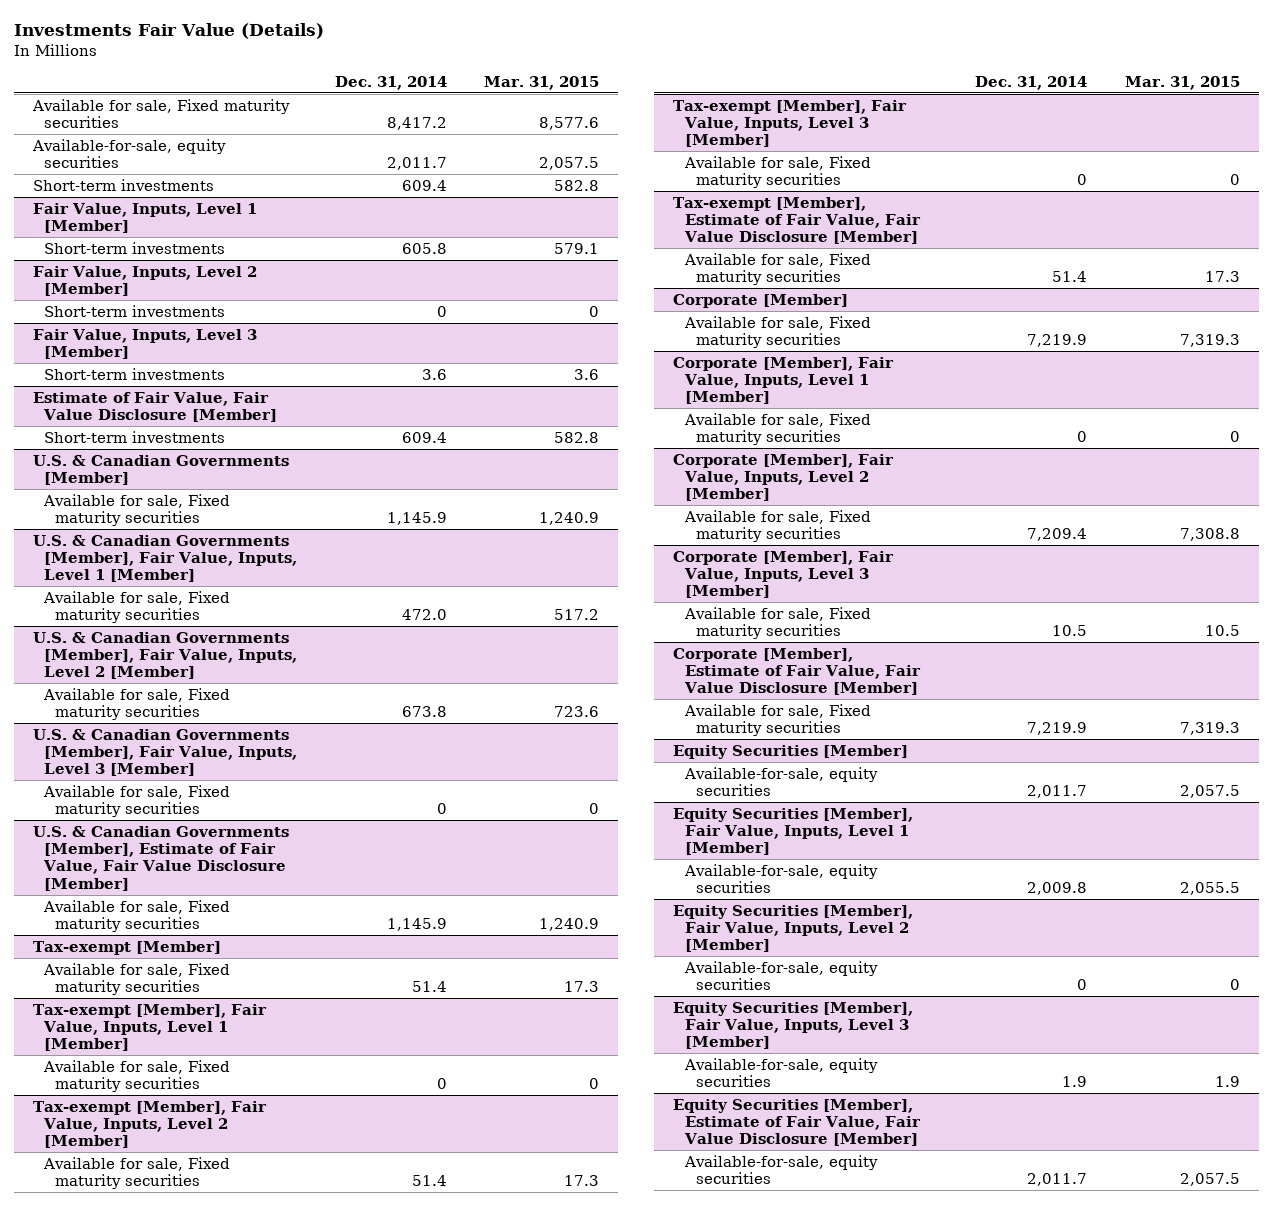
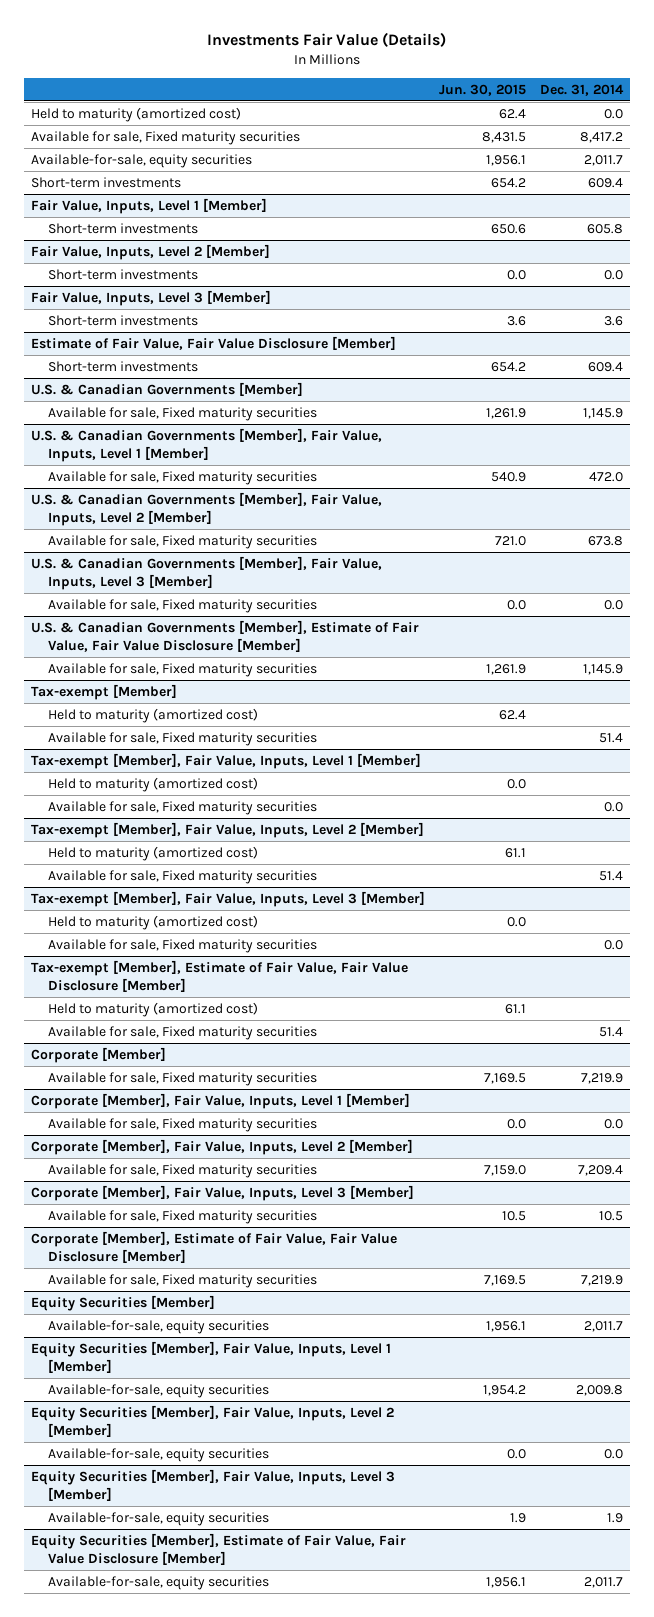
- | Dec. 31, 2014 | Mar. 31, 2015
+ | Jun. 30, 2015 | Dec. 31, 2014
+ Held to maturity (amortized cost) | 62.4 | 0.0
@ Fair Value, Inputs, Level 2 [Member]
- Short-term investments | 0 | 0
+ Short-term investments | 0.0 | 0.0
@ U.S. & Canadian Governments [Member], Fair Value, Inputs, Level 3 [Member]
- Available for sale, Fixed maturity securities | 0 | 0
+ Available for sale, Fixed maturity securities | 0.0 | 0.0
@ Tax-exempt [Member]
+ Held to maturity (amortized cost) | 62.4 |
@ Tax-exempt [Member], Fair Value, Inputs, Level 1 [Member]
- Available for sale, Fixed maturity securities | 0 | 0
+ Held to maturity (amortized cost) | 0.0 |
+ Available for sale, Fixed maturity securities | | 0.0
@ Tax-exempt [Member], Fair Value, Inputs, Level 2 [Member]
+ Held to maturity (amortized cost) | 61.1 |
@ Tax-exempt [Member], Fair Value, Inputs, Level 3 [Member]
- Available for sale, Fixed maturity securities | 0 | 0
+ Held to maturity (amortized cost) | 0.0 |
+ Available for sale, Fixed maturity securities | | 0.0
@ Tax-exempt [Member], Estimate of Fair Value, Fair Value Disclosure [Member]
+ Held to maturity (amortized cost) | 61.1 |
@ Corporate [Member], Fair Value, Inputs, Level 1 [Member]
- Available for sale, Fixed maturity securities | 0 | 0
+ Available for sale, Fixed maturity securities | 0.0 | 0.0
@ Equity Securities [Member], Fair Value, Inputs, Level 2 [Member]
- Available-for-sale, equity securities | 0 | 0
+ Available-for-sale, equity securities | 0.0 | 0.0

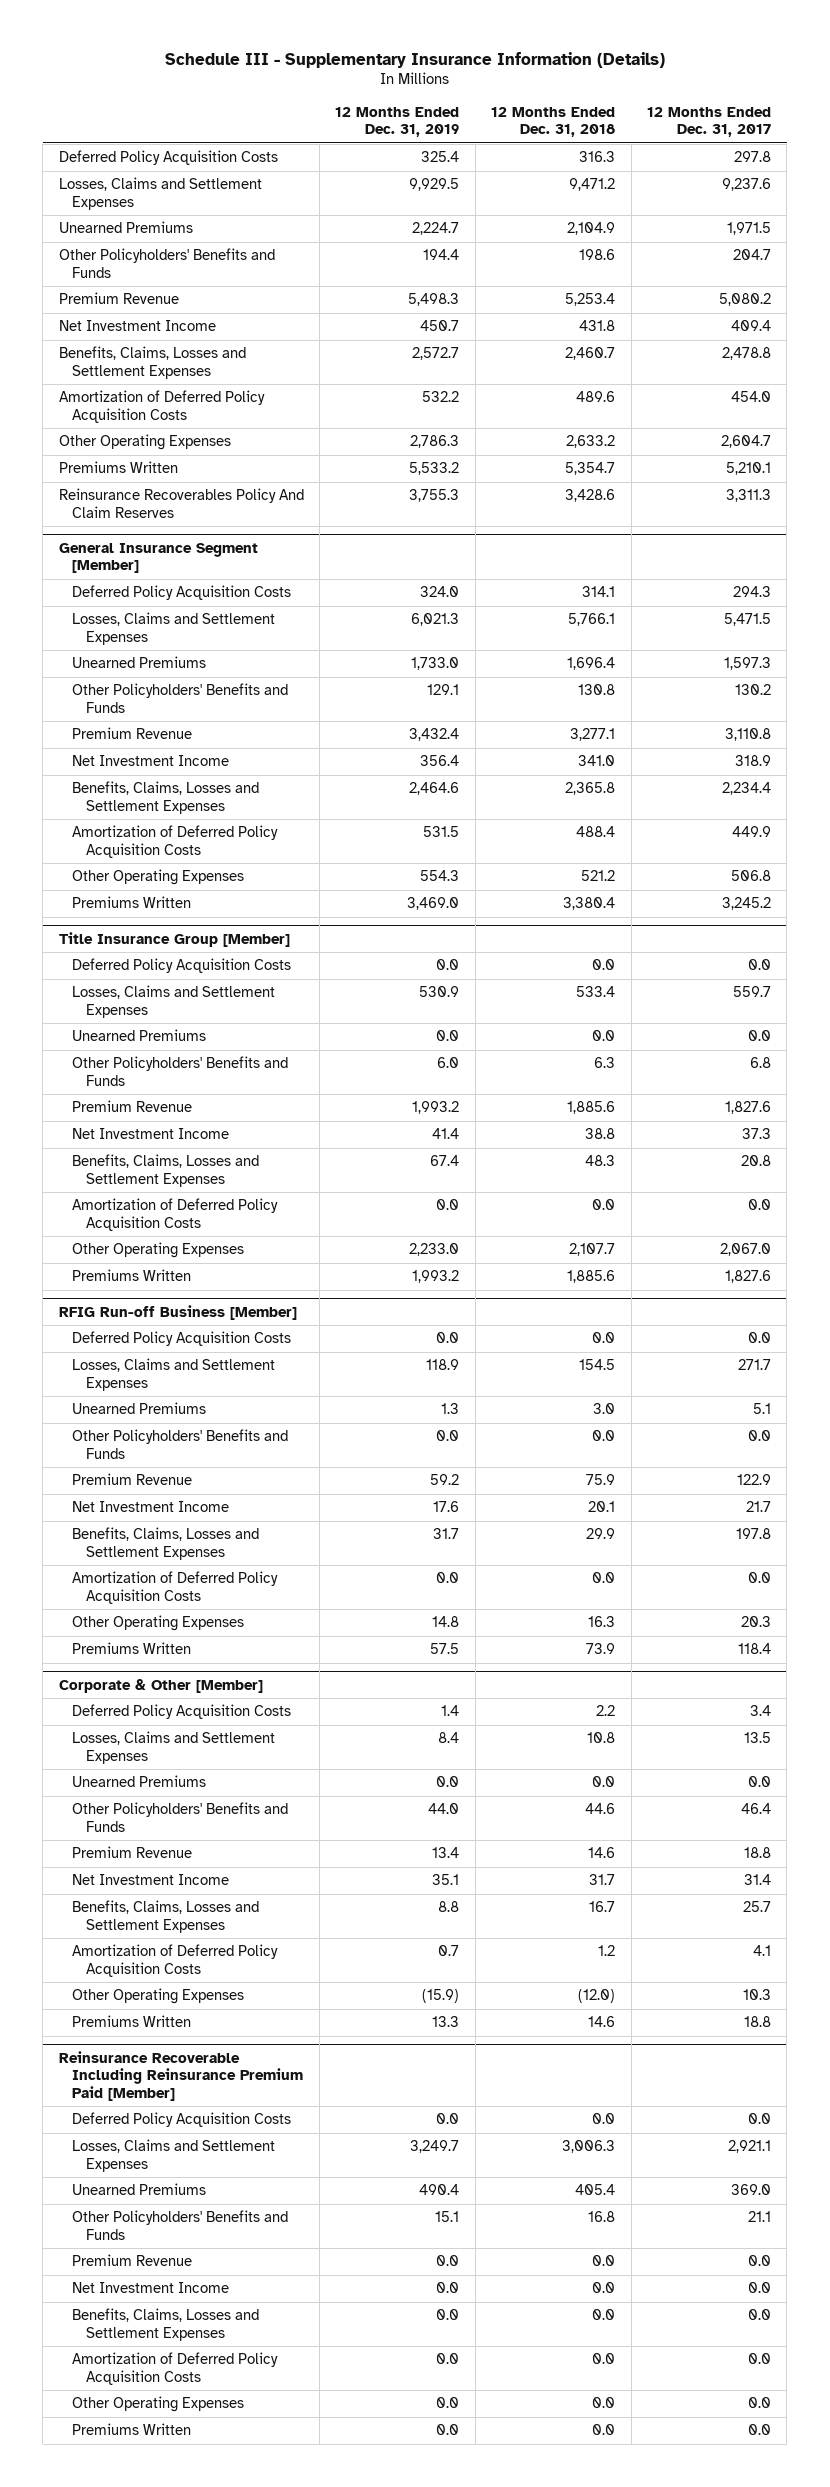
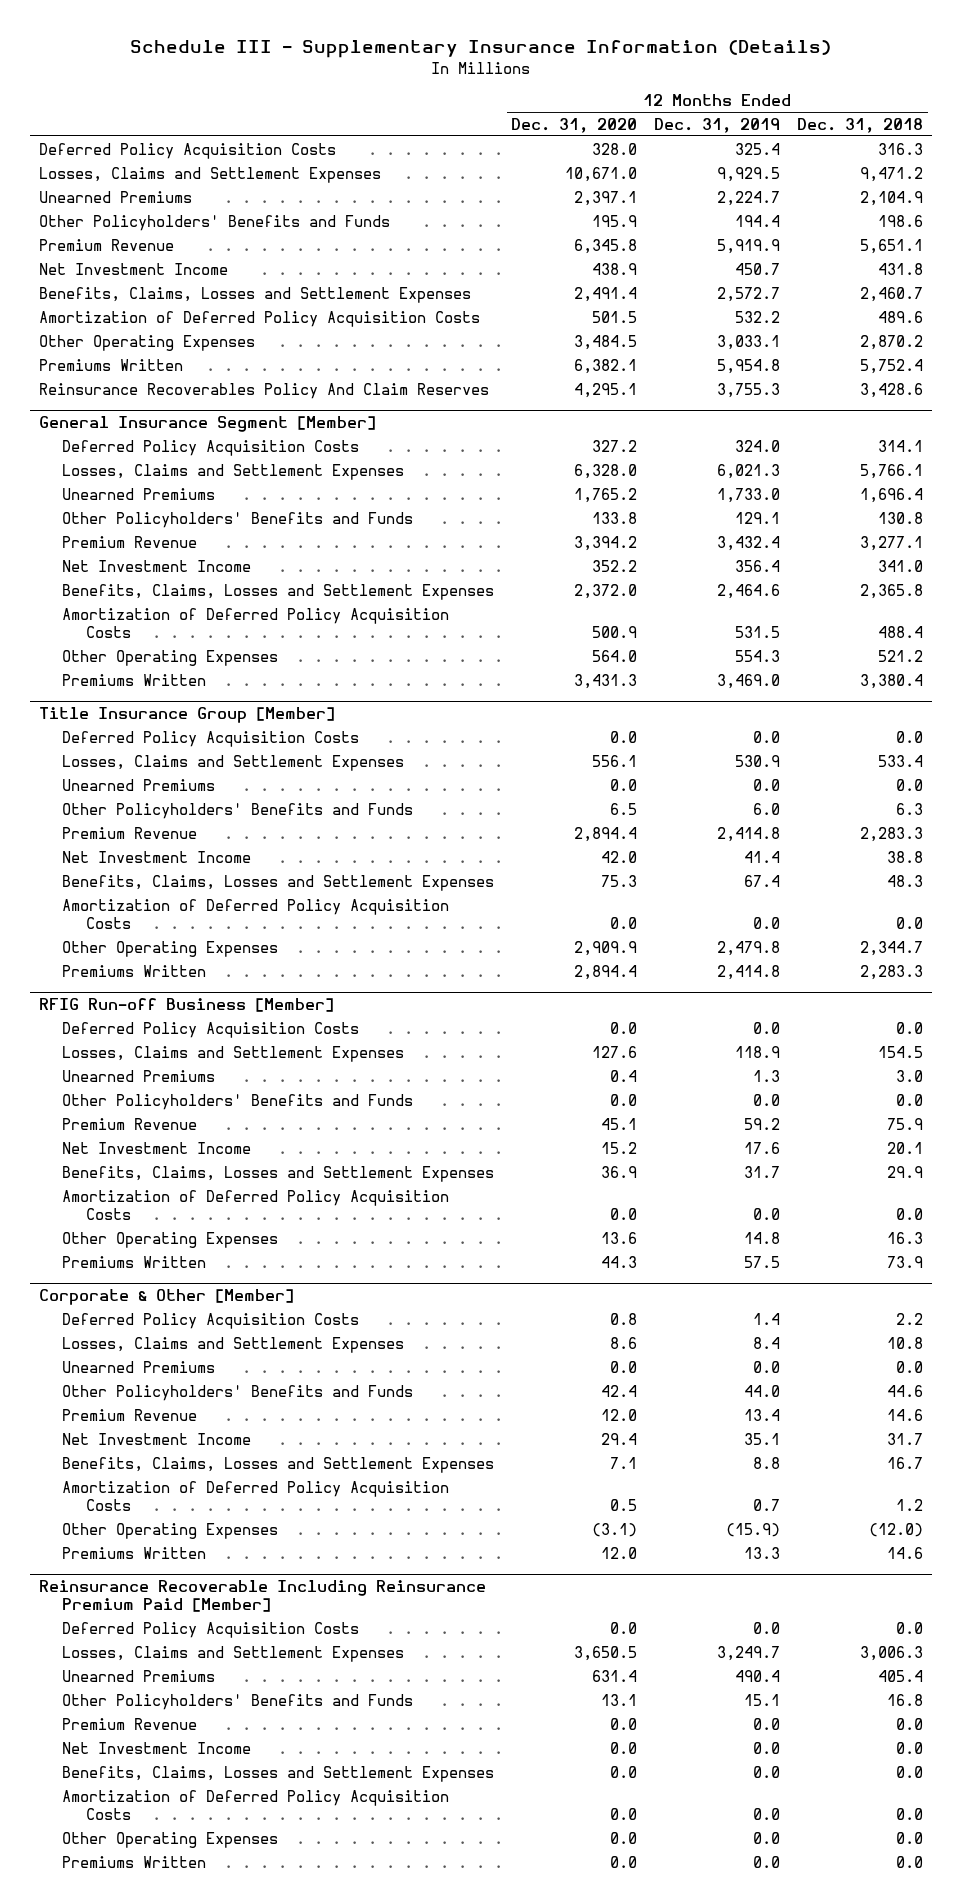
- | 12 Months Ended Dec. 31, 2019 | 12 Months Ended Dec. 31, 2018 | 12 Months Ended Dec. 31, 2017
+ | 12 Months Ended Dec. 31, 2020 | 12 Months Ended Dec. 31, 2019 | 12 Months Ended Dec. 31, 2018
- Premium Revenue | 5,498.3 | 5,253.4 | 5,080.2
+ Premium Revenue | 6,345.8 | 5,919.9 | 5,651.1
- Other Operating Expenses | 2,786.3 | 2,633.2 | 2,604.7
- Premiums Written | 5,533.2 | 5,354.7 | 5,210.1
+ Other Operating Expenses | 3,484.5 | 3,033.1 | 2,870.2
+ Premiums Written | 6,382.1 | 5,954.8 | 5,752.4
@ Title Insurance Group [Member]
- Premium Revenue | 1,993.2 | 1,885.6 | 1,827.6
+ Premium Revenue | 2,894.4 | 2,414.8 | 2,283.3
- Other Operating Expenses | 2,233.0 | 2,107.7 | 2,067.0
- Premiums Written | 1,993.2 | 1,885.6 | 1,827.6
+ Other Operating Expenses | 2,909.9 | 2,479.8 | 2,344.7
+ Premiums Written | 2,894.4 | 2,414.8 | 2,283.3

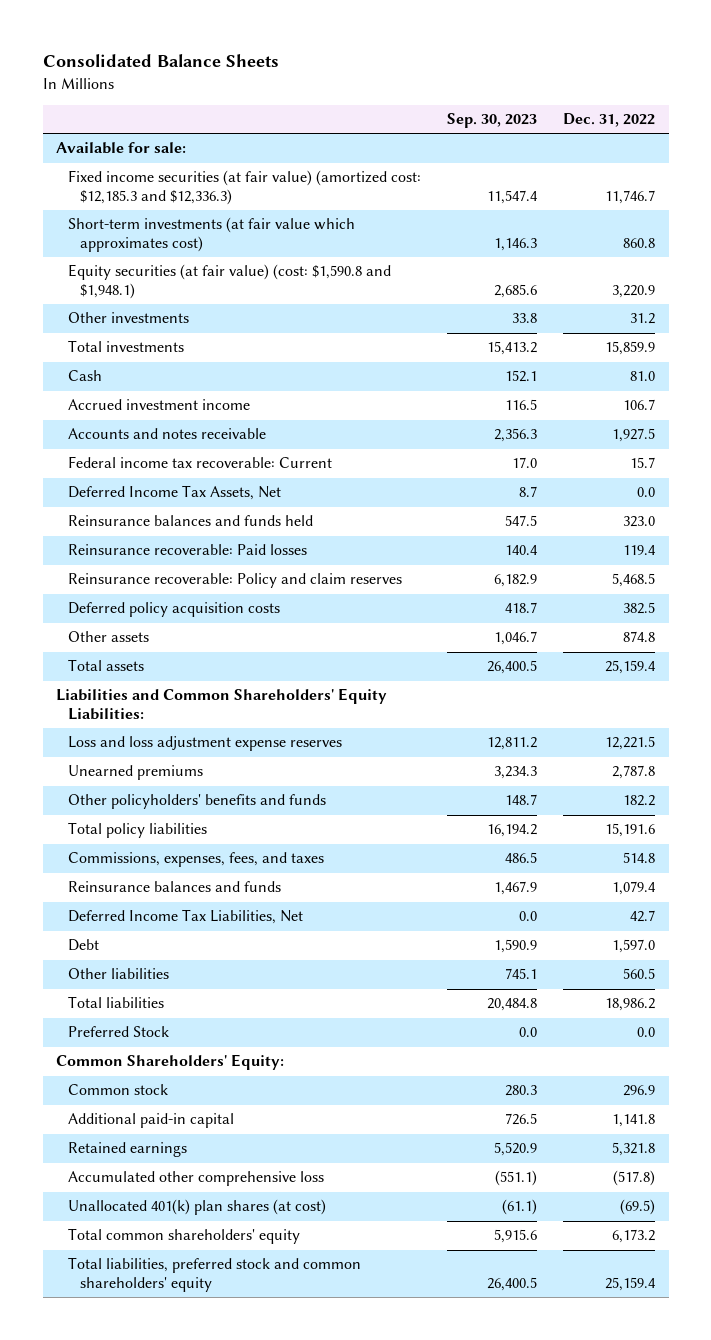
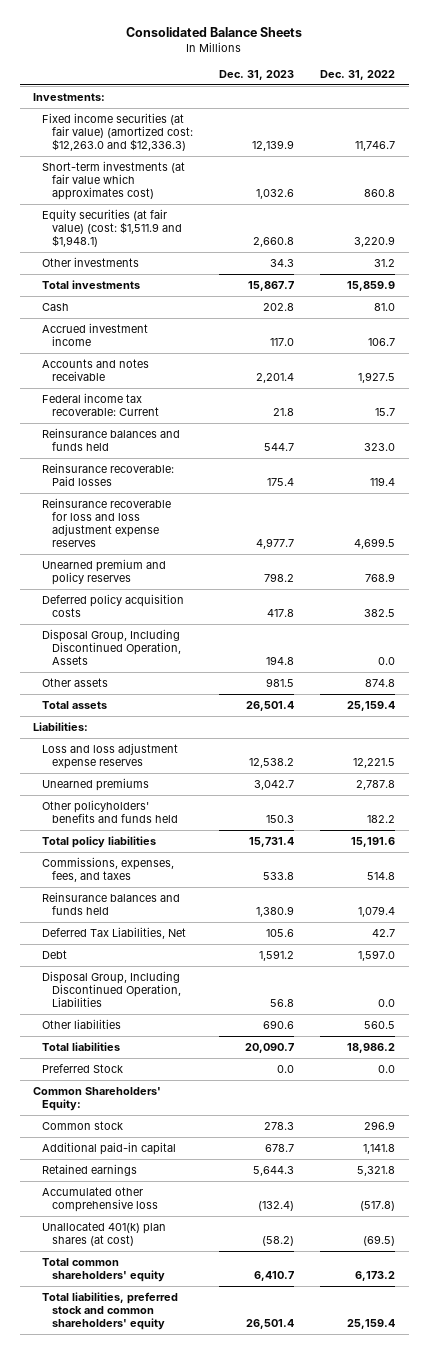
- | Sep. 30, 2023 | Dec. 31, 2022
+ | Dec. 31, 2023 | Dec. 31, 2022
- Available for sale:
- Fixed income securities (at fair value) (amortized cost: $12,185.3 and $12,336.3) | 11,547.4 | 11,746.7
+ Investments:
+ Fixed income securities (at fair value) (amortized cost: $12,263.0 and $12,336.3) | 12,139.9 | 11,746.7
- Equity securities (at fair value) (cost: $1,590.8 and $1,948.1) | 2,685.6 | 3,220.9
+ Equity securities (at fair value) (cost: $1,511.9 and $1,948.1) | 2,660.8 | 3,220.9
- Deferred Income Tax Assets, Net | 8.7 | 0.0
- Reinsurance recoverable: Policy and claim reserves | 6,182.9 | 5,468.5
+ Reinsurance recoverable for loss and loss adjustment expense reserves | 4,977.7 | 4,699.5
+ Unearned premium and policy reserves | 798.2 | 768.9
+ Disposal Group, Including Discontinued Operation, Assets | 194.8 | 0.0
- Liabilities and Common Shareholders' Equity Liabilities:
+ Liabilities:
- Other policyholders' benefits and funds | 148.7 | 182.2
+ Other policyholders' benefits and funds held | 150.3 | 182.2
- Reinsurance balances and funds | 1,467.9 | 1,079.4
- Deferred Income Tax Liabilities, Net | 0.0 | 42.7
+ Reinsurance balances and funds held | 1,380.9 | 1,079.4
+ Deferred Tax Liabilities, Net | 105.6 | 42.7
+ Disposal Group, Including Discontinued Operation, Liabilities | 56.8 | 0.0

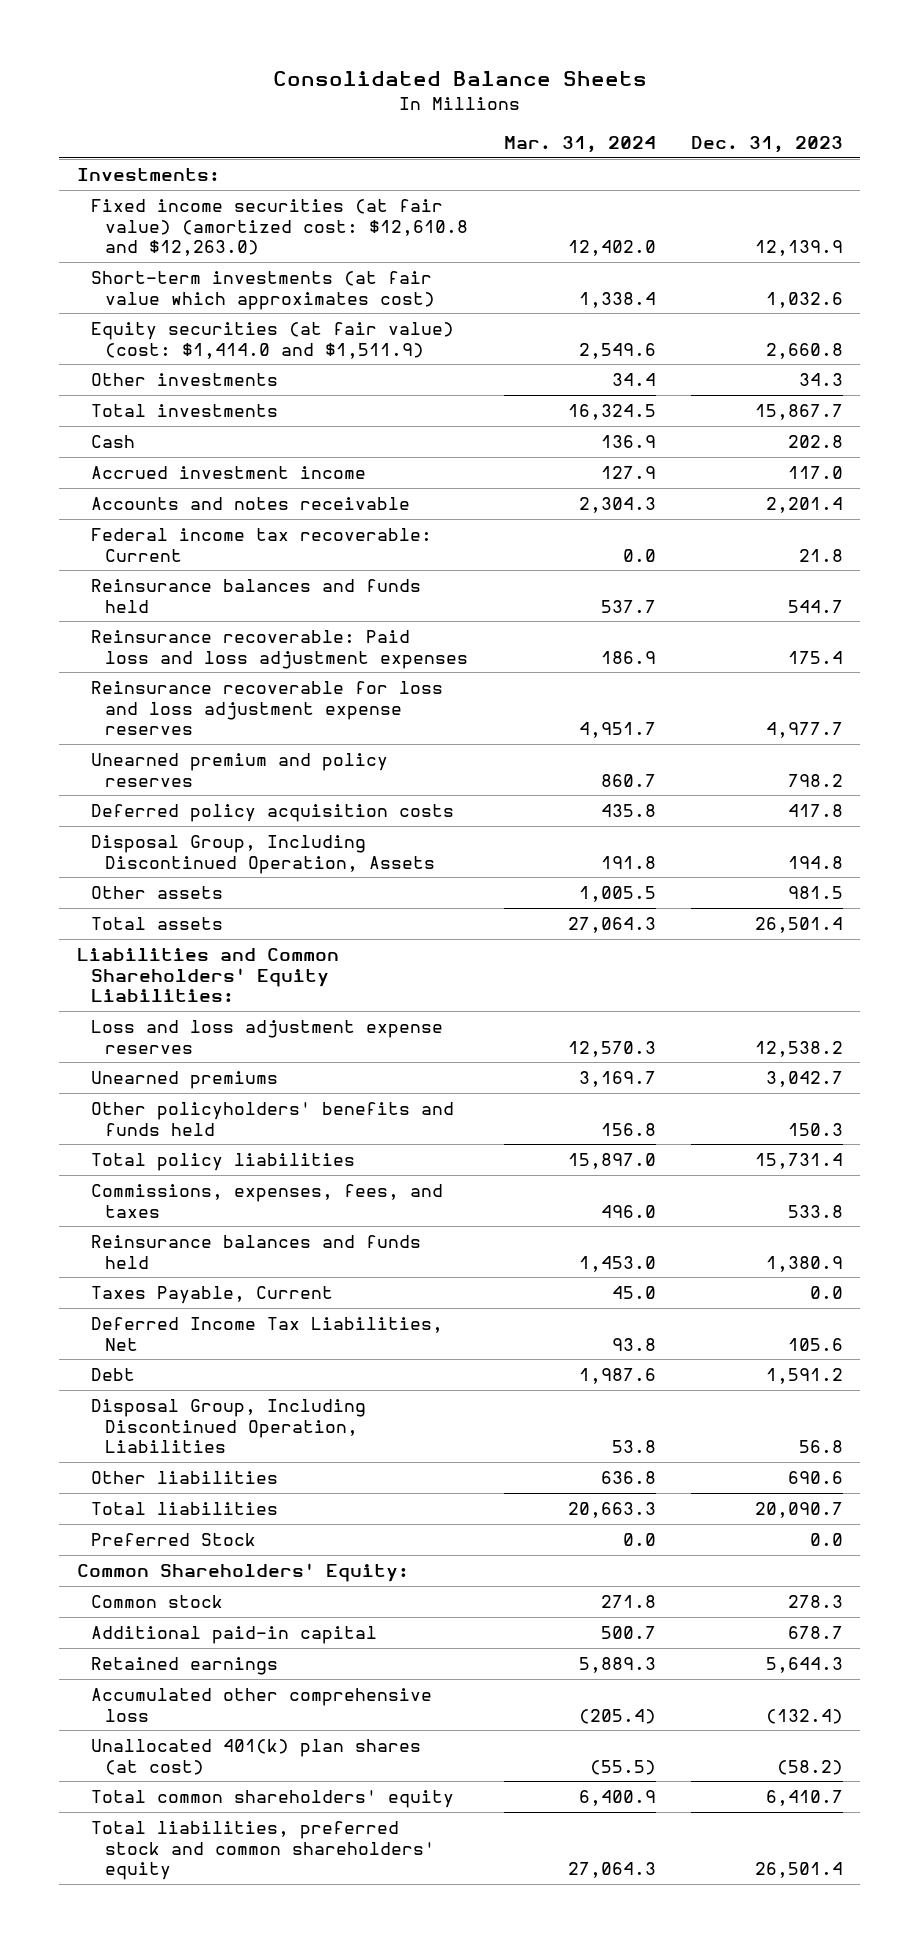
- | Dec. 31, 2023 | Dec. 31, 2022
+ | Mar. 31, 2024 | Dec. 31, 2023
- Fixed income securities (at fair value) (amortized cost: $12,263.0 and $12,336.3) | 12,139.9 | 11,746.7
+ Fixed income securities (at fair value) (amortized cost: $12,610.8 and $12,263.0) | 12,402.0 | 12,139.9
- Equity securities (at fair value) (cost: $1,511.9 and $1,948.1) | 2,660.8 | 3,220.9
+ Equity securities (at fair value) (cost: $1,414.0 and $1,511.9) | 2,549.6 | 2,660.8
- Reinsurance recoverable: Paid losses | 175.4 | 119.4
+ Reinsurance recoverable: Paid loss and loss adjustment expenses | 186.9 | 175.4
- Liabilities:
+ Liabilities and Common Shareholders' Equity Liabilities:
- Deferred Tax Liabilities, Net | 105.6 | 42.7
+ Taxes Payable, Current | 45.0 | 0.0
+ Deferred Income Tax Liabilities, Net | 93.8 | 105.6

